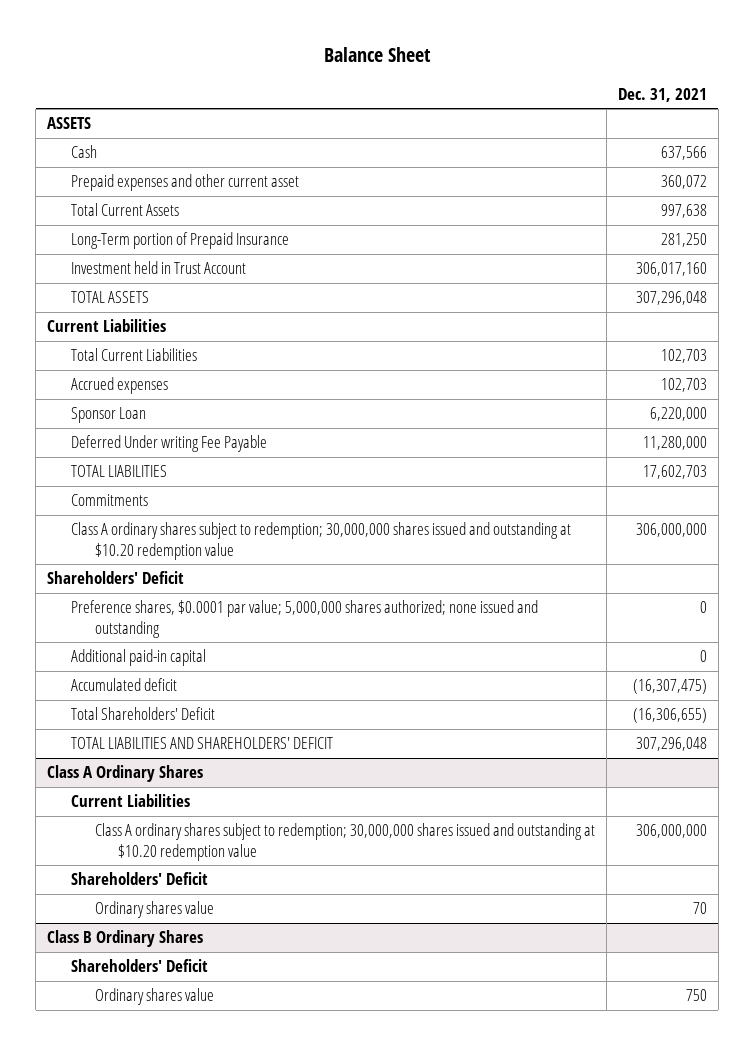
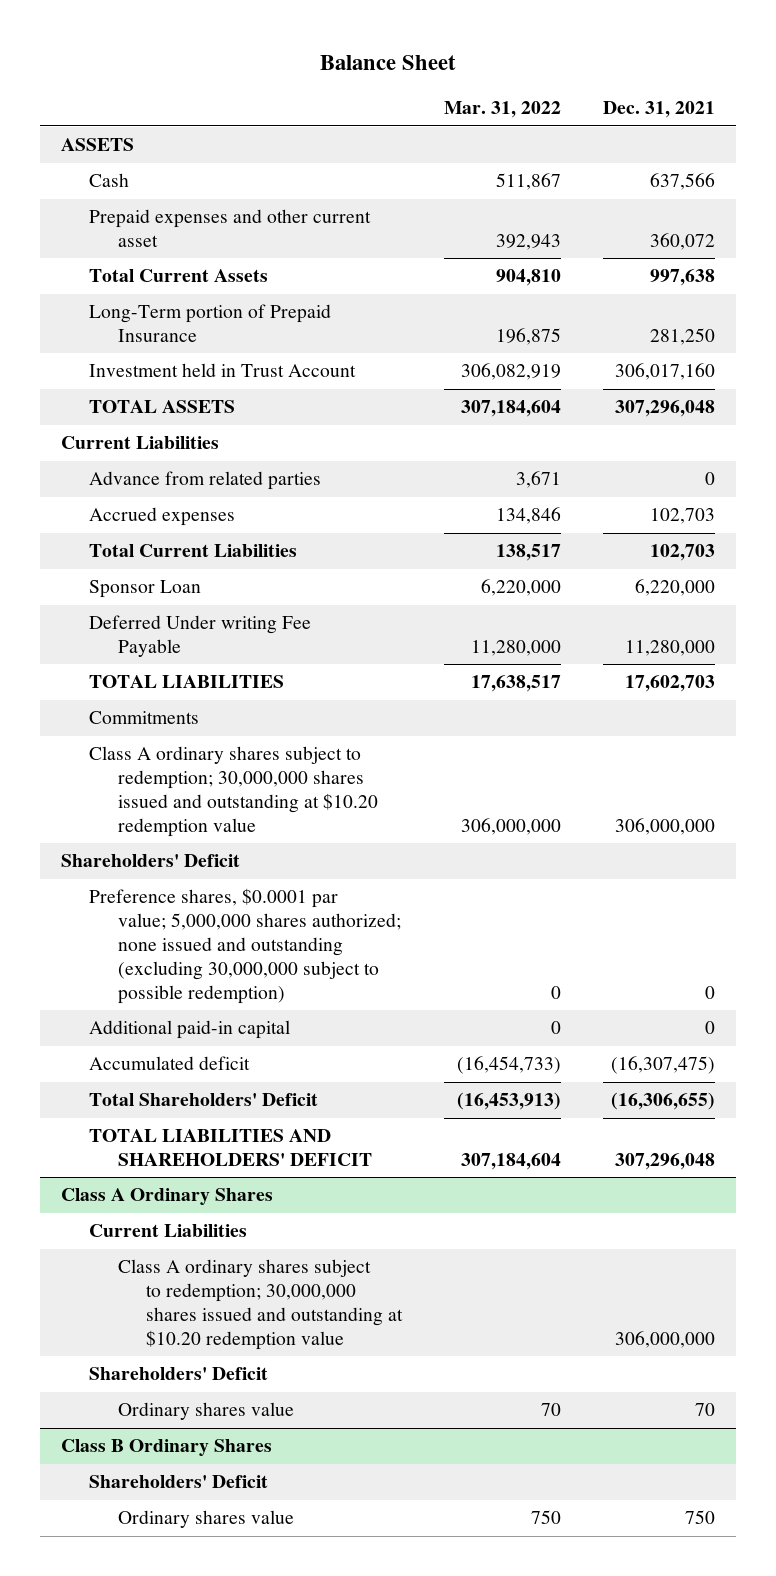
- | Dec. 31, 2021
+ | Mar. 31, 2022 | Dec. 31, 2021
+ Advance from related parties | 3,671 | 0
moved down: Total Current Liabilities | 138,517 | 102,703
- Preference shares, $0.0001 par value; 5,000,000 shares authorized; none issued and outstanding | 0
+ Preference shares, $0.0001 par value; 5,000,000 shares authorized; none issued and outstanding (excluding 30,000,000 subject to possible redemption) | 0 | 0

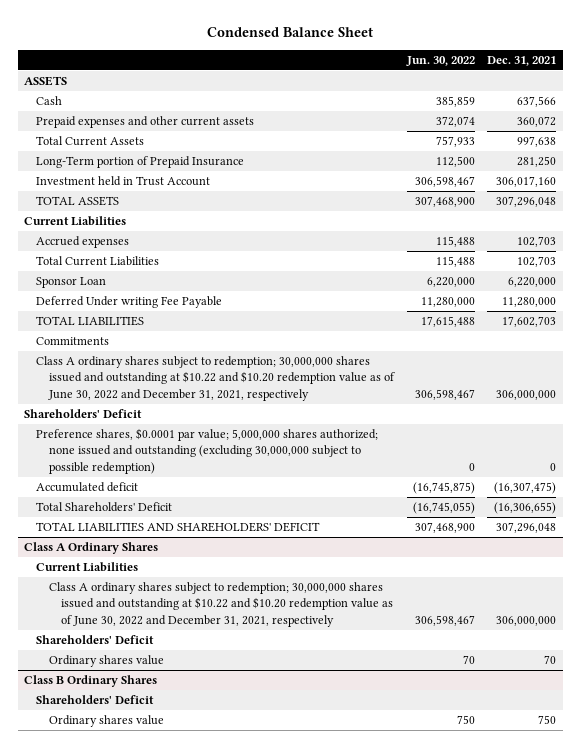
- Balance Sheet
+ Condensed Balance Sheet
- | Mar. 31, 2022 | Dec. 31, 2021
+ | Jun. 30, 2022 | Dec. 31, 2021
- Prepaid expenses and other current asset | 392,943 | 360,072
+ Prepaid expenses and other current assets | 372,074 | 360,072
- Advance from related parties | 3,671 | 0
- Class A ordinary shares subject to redemption; 30,000,000 shares issued and outstanding at $10.20 redemption value | 306,000,000 | 306,000,000
+ Class A ordinary shares subject to redemption; 30,000,000 shares issued and outstanding at $10.22 and $10.20 redemption value as of June 30, 2022 and December 31, 2021, respectively | 306,598,467 | 306,000,000
- Additional paid-in capital | 0 | 0
@ Class A Ordinary Shares
- Class A ordinary shares subject to redemption; 30,000,000 shares issued and outstanding at $10.20 redemption value | | 306,000,000
+ Class A ordinary shares subject to redemption; 30,000,000 shares issued and outstanding at $10.22 and $10.20 redemption value as of June 30, 2022 and December 31, 2021, respectively | 306,598,467 | 306,000,000

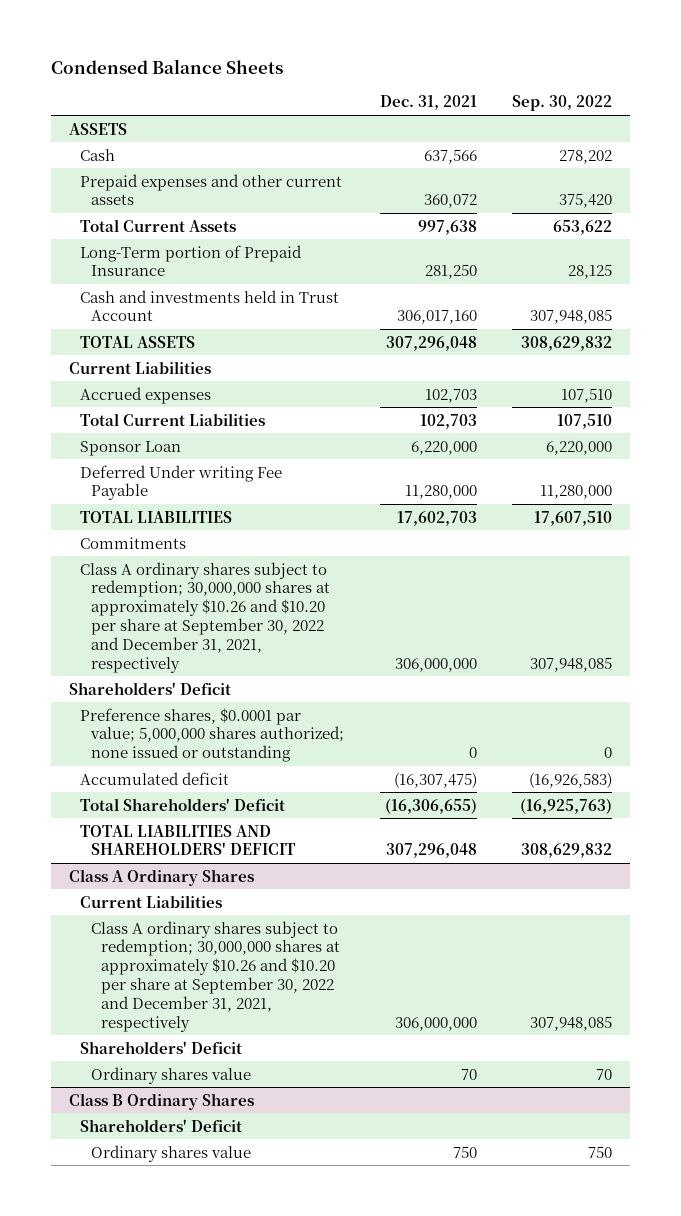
- Condensed Balance Sheet
+ Condensed Balance Sheets
- | Jun. 30, 2022 | Dec. 31, 2021
+ | Dec. 31, 2021 | Sep. 30, 2022
- Investment held in Trust Account | 306,598,467 | 306,017,160
+ Cash and investments held in Trust Account | 306,017,160 | 307,948,085
- Class A ordinary shares subject to redemption; 30,000,000 shares issued and outstanding at $10.22 and $10.20 redemption value as of June 30, 2022 and December 31, 2021, respectively | 306,598,467 | 306,000,000
+ Class A ordinary shares subject to redemption; 30,000,000 shares at approximately $10.26 and $10.20 per share at September 30, 2022 and December 31, 2021, respectively | 306,000,000 | 307,948,085
- Preference shares, $0.0001 par value; 5,000,000 shares authorized; none issued and outstanding (excluding 30,000,000 subject to possible redemption) | 0 | 0
+ Preference shares, $0.0001 par value; 5,000,000 shares authorized; none issued or outstanding | 0 | 0
@ Class A Ordinary Shares
- Class A ordinary shares subject to redemption; 30,000,000 shares issued and outstanding at $10.22 and $10.20 redemption value as of June 30, 2022 and December 31, 2021, respectively | 306,598,467 | 306,000,000
+ Class A ordinary shares subject to redemption; 30,000,000 shares at approximately $10.26 and $10.20 per share at September 30, 2022 and December 31, 2021, respectively | 306,000,000 | 307,948,085

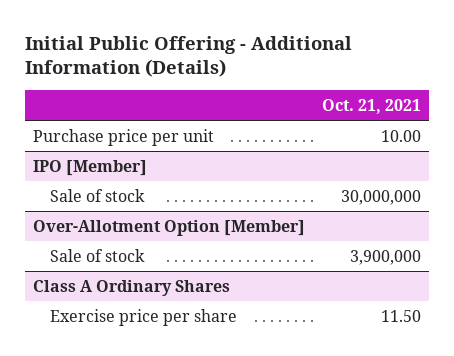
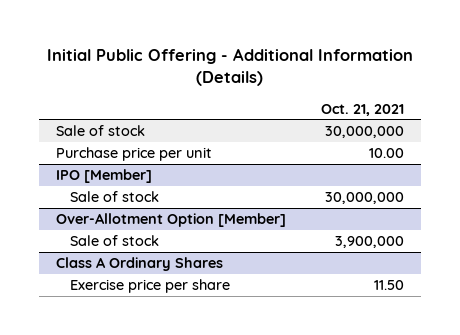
+ Sale of stock | 30,000,000

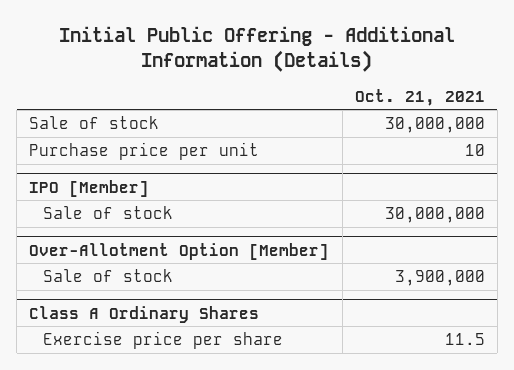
- Purchase price per unit | 10.00
+ Purchase price per unit | 10
@ Class A Ordinary Shares
- Exercise price per share | 11.50
+ Exercise price per share | 11.5

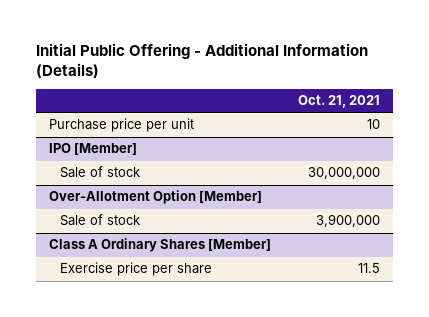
- Sale of stock | 30,000,000
- Class A Ordinary Shares
+ Class A Ordinary Shares [Member]

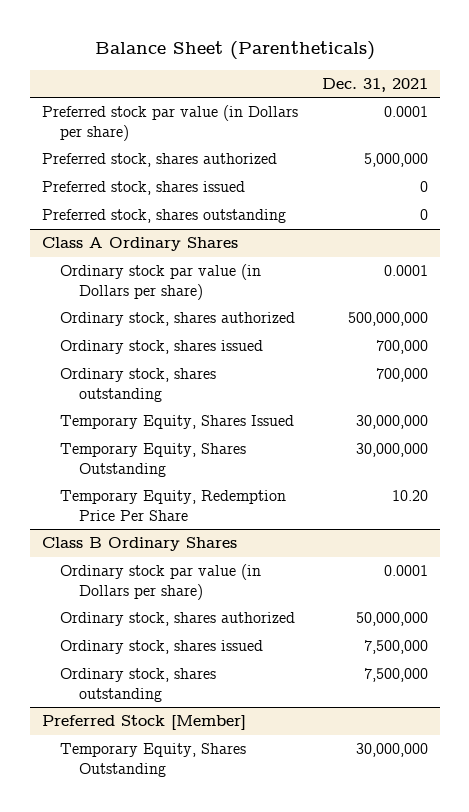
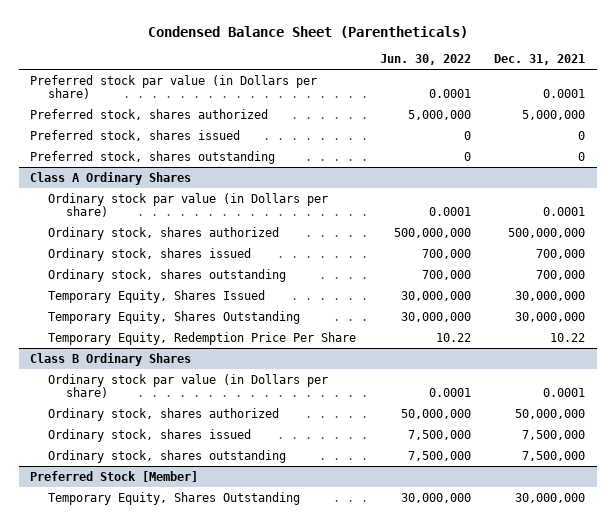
- Balance Sheet (Parentheticals)
+ Condensed Balance Sheet (Parentheticals)
- | Dec. 31, 2021
+ | Jun. 30, 2022 | Dec. 31, 2021
@ Class A Ordinary Shares
- Temporary Equity, Redemption Price Per Share | 10.20
+ Temporary Equity, Redemption Price Per Share | 10.22 | 10.22

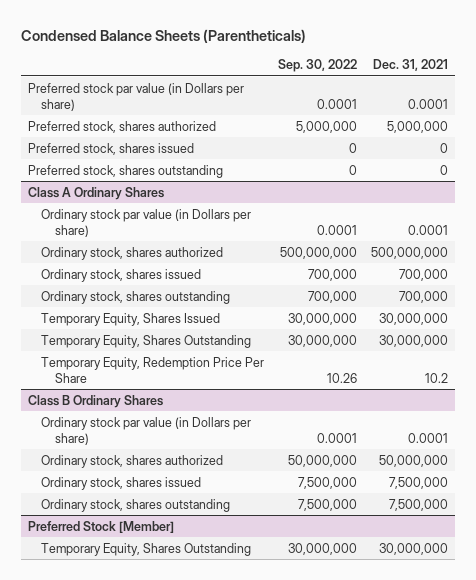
- Condensed Balance Sheet (Parentheticals)
+ Condensed Balance Sheets (Parentheticals)
- | Jun. 30, 2022 | Dec. 31, 2021
+ | Sep. 30, 2022 | Dec. 31, 2021
@ Class A Ordinary Shares
- Temporary Equity, Redemption Price Per Share | 10.22 | 10.22
+ Temporary Equity, Redemption Price Per Share | 10.26 | 10.2

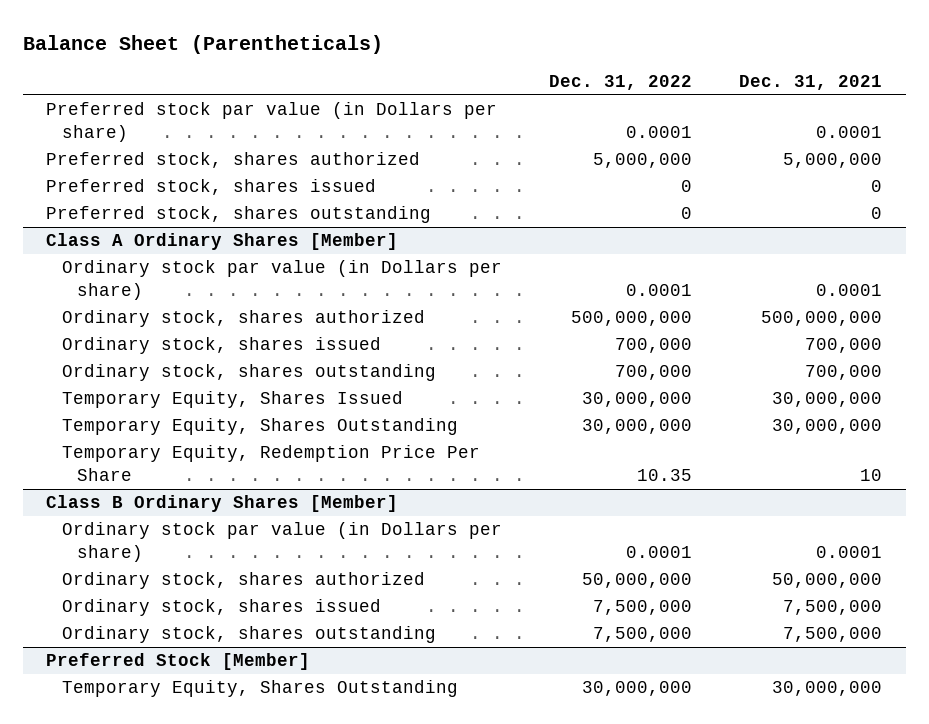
- Condensed Balance Sheets (Parentheticals)
+ Balance Sheet (Parentheticals)
- | Sep. 30, 2022 | Dec. 31, 2021
+ | Dec. 31, 2022 | Dec. 31, 2021
- Class A Ordinary Shares
+ Class A Ordinary Shares [Member]
- Temporary Equity, Redemption Price Per Share | 10.26 | 10.2
- Class B Ordinary Shares
+ Temporary Equity, Redemption Price Per Share | 10.35 | 10
+ Class B Ordinary Shares [Member]

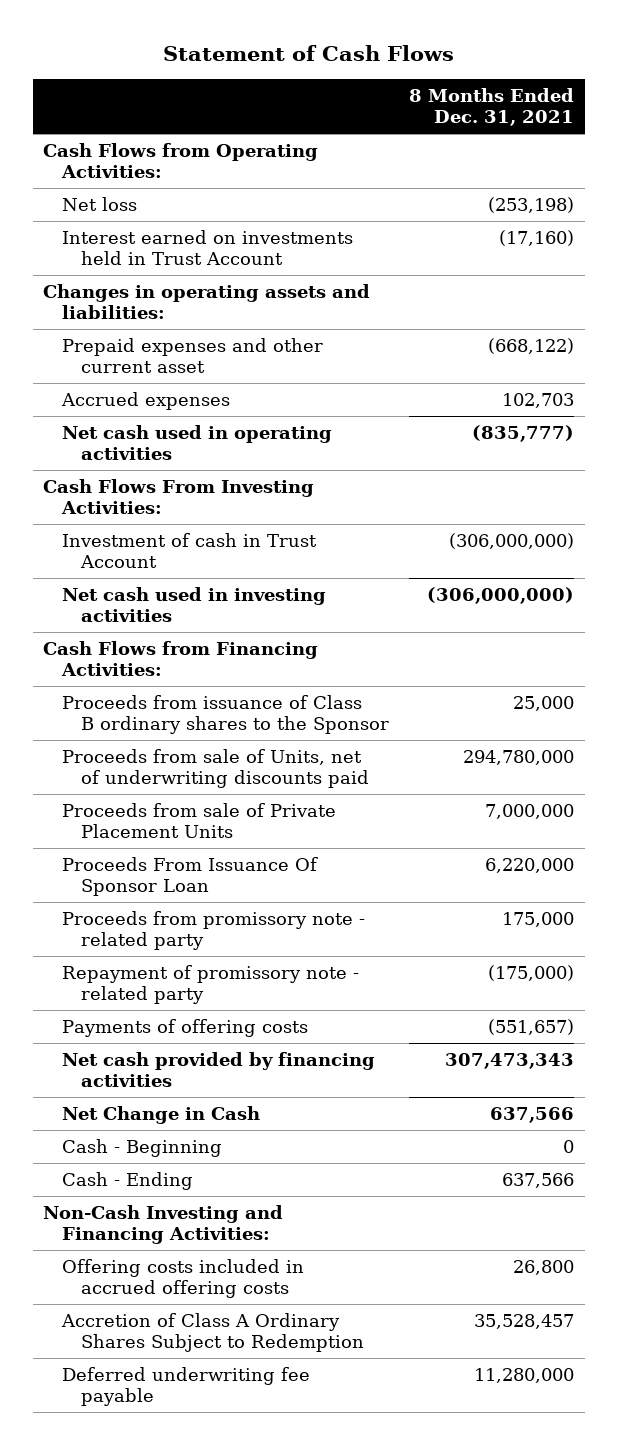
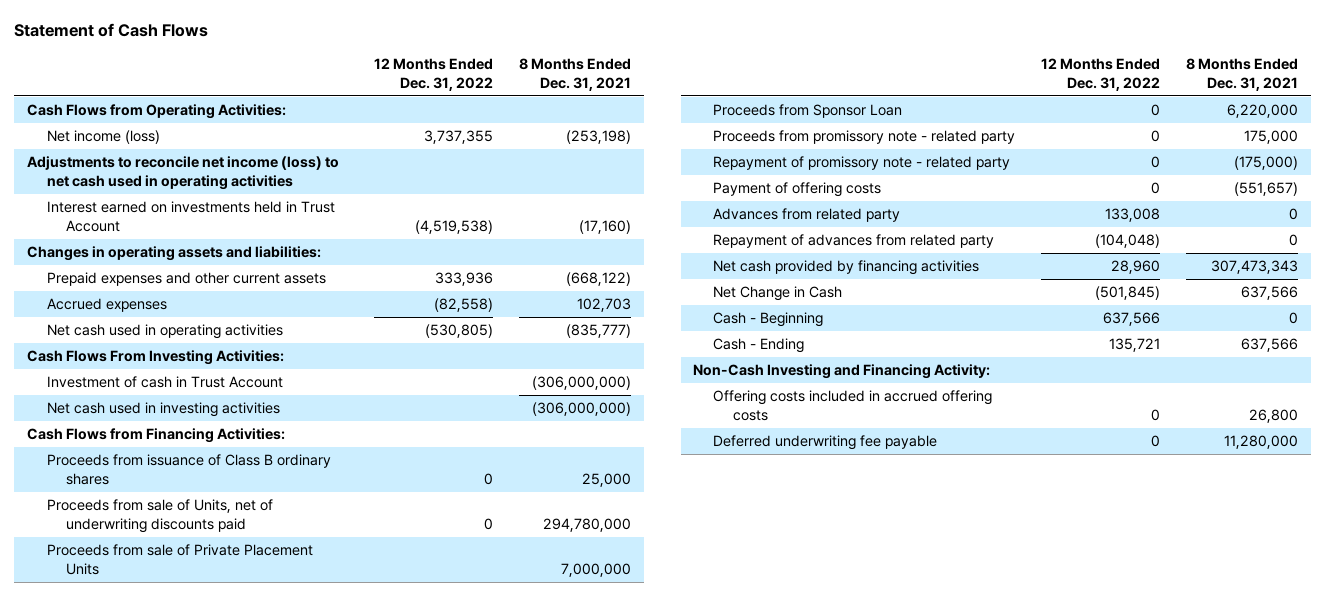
- | 8 Months Ended Dec. 31, 2021
+ | 12 Months Ended Dec. 31, 2022 | 8 Months Ended Dec. 31, 2021
- Net loss | (253,198)
+ Net income (loss) | 3,737,355 | (253,198)
+ Adjustments to reconcile net income (loss) to net cash used in operating activities
- Prepaid expenses and other current asset | (668,122)
+ Prepaid expenses and other current assets | 333,936 | (668,122)
- Proceeds from issuance of Class B ordinary shares to the Sponsor | 25,000
+ Proceeds from issuance of Class B ordinary shares | 0 | 25,000
- Proceeds From Issuance Of Sponsor Loan | 6,220,000
+ Proceeds from Sponsor Loan | 0 | 6,220,000
- Payments of offering costs | (551,657)
+ Payment of offering costs | 0 | (551,657)
+ Advances from related party | 133,008 | 0
+ Repayment of advances from related party | (104,048) | 0
- Non-Cash Investing and Financing Activities:
+ Non-Cash Investing and Financing Activity:
- Accretion of Class A Ordinary Shares Subject to Redemption | 35,528,457

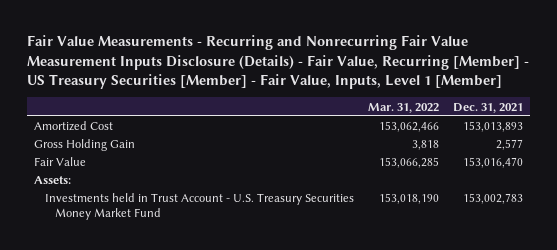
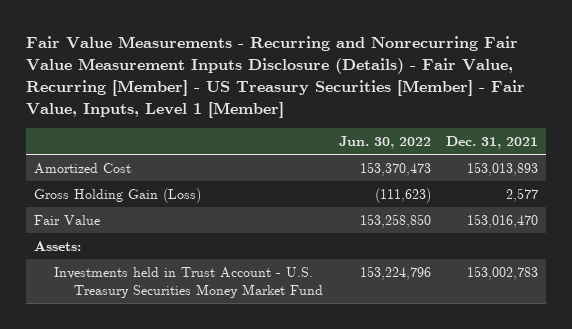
- | Mar. 31, 2022 | Dec. 31, 2021
+ | Jun. 30, 2022 | Dec. 31, 2021
- Gross Holding Gain | 3,818 | 2,577
+ Gross Holding Gain (Loss) | (111,623) | 2,577

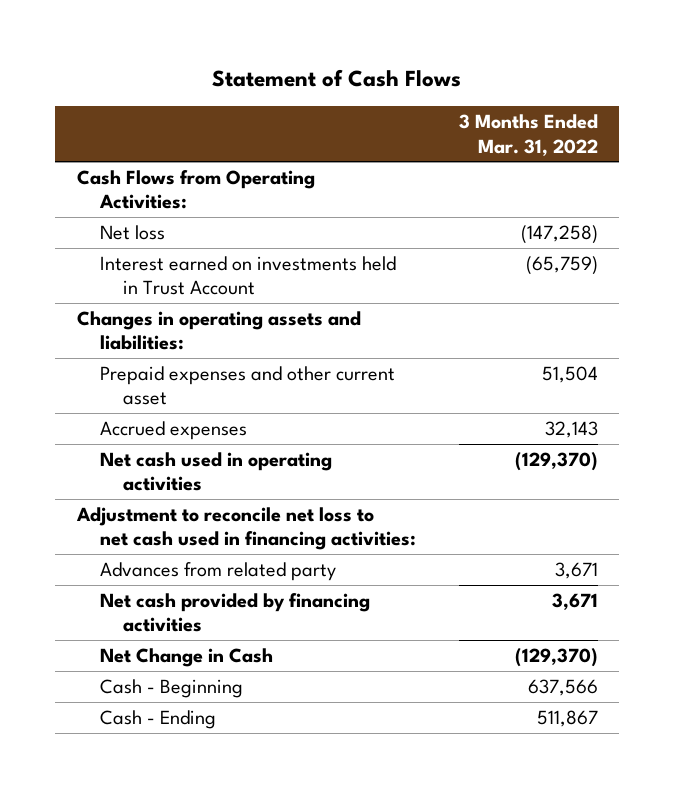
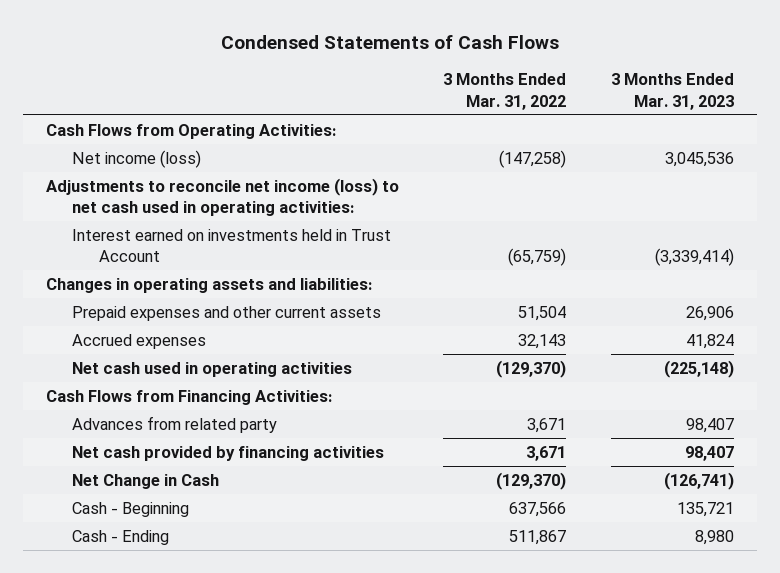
- Statement of Cash Flows
+ Condensed Statements of Cash Flows
- | 3 Months Ended Mar. 31, 2022
+ | 3 Months Ended Mar. 31, 2022 | 3 Months Ended Mar. 31, 2023
- Net loss | (147,258)
+ Net income (loss) | (147,258) | 3,045,536
+ Adjustments to reconcile net income (loss) to net cash used in operating activities:
- Prepaid expenses and other current asset | 51,504
+ Prepaid expenses and other current assets | 51,504 | 26,906
- Adjustment to reconcile net loss to net cash used in financing activities:
+ Cash Flows from Financing Activities:

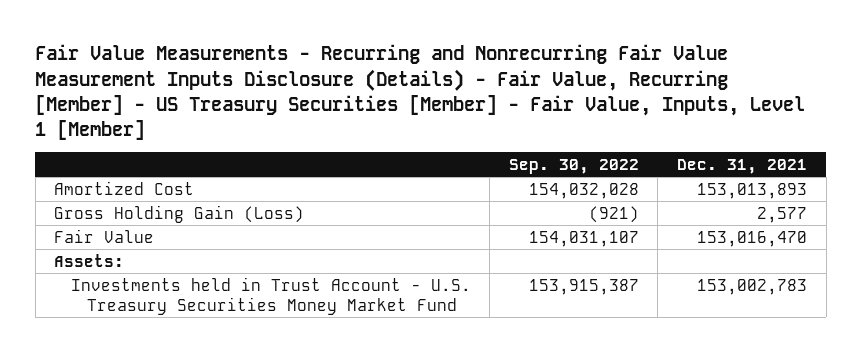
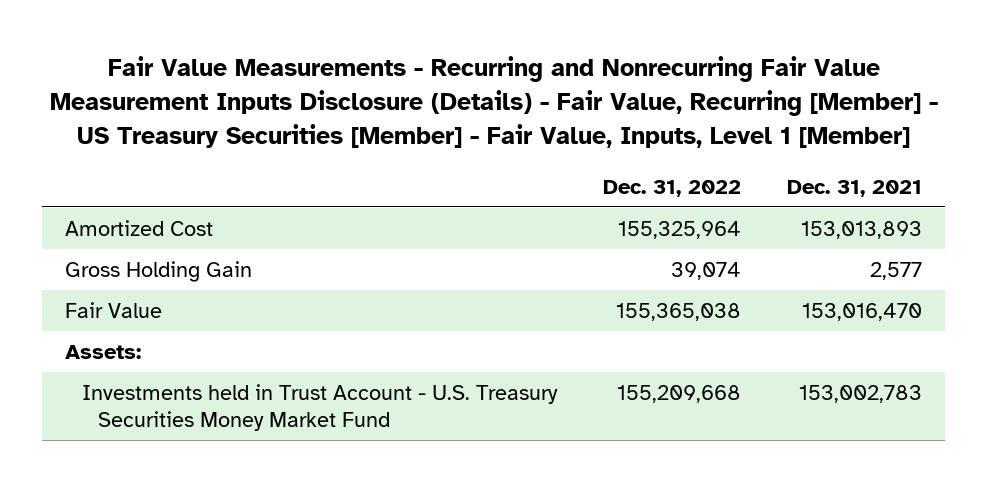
- | Sep. 30, 2022 | Dec. 31, 2021
+ | Dec. 31, 2022 | Dec. 31, 2021
- Gross Holding Gain (Loss) | (921) | 2,577
+ Gross Holding Gain | 39,074 | 2,577

